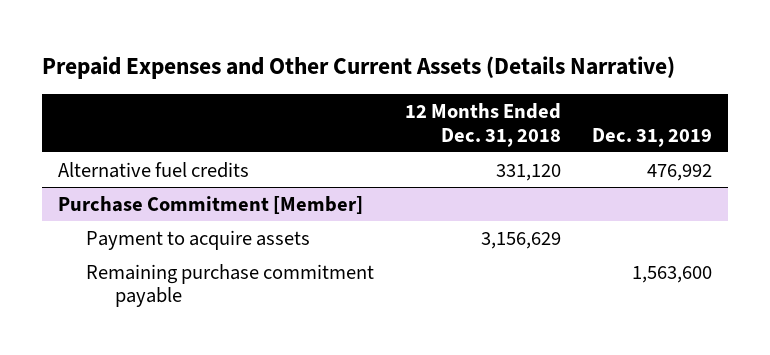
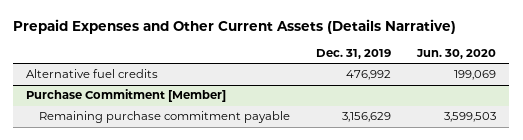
- | 12 Months Ended Dec. 31, 2018 | Dec. 31, 2019
+ | Dec. 31, 2019 | Jun. 30, 2020
@ Purchase Commitment [Member]
- Payment to acquire assets | 3,156,629 |
- Remaining purchase commitment payable | | 1,563,600
+ Remaining purchase commitment payable | 3,156,629 | 3,599,503

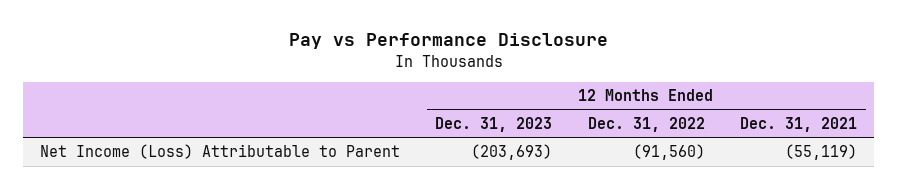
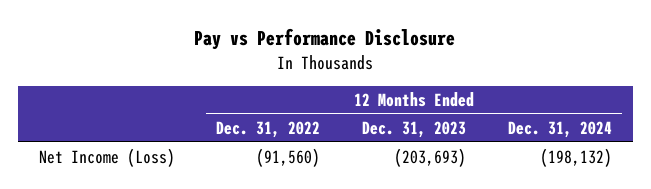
- | 12 Months Ended Dec. 31, 2023 | 12 Months Ended Dec. 31, 2022 | 12 Months Ended Dec. 31, 2021
+ | 12 Months Ended Dec. 31, 2022 | 12 Months Ended Dec. 31, 2023 | 12 Months Ended Dec. 31, 2024
- Net Income (Loss) Attributable to Parent | (203,693) | (91,560) | (55,119)
+ Net Income (Loss) | (91,560) | (203,693) | (198,132)

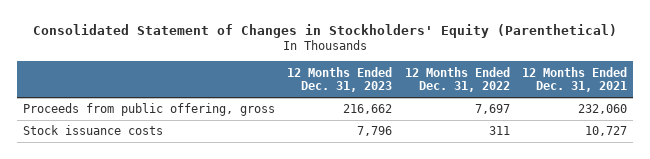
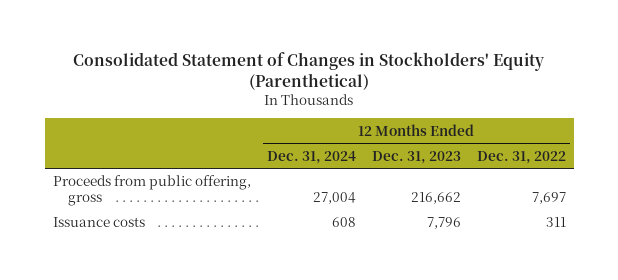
- | 12 Months Ended Dec. 31, 2023 | 12 Months Ended Dec. 31, 2022 | 12 Months Ended Dec. 31, 2021
+ | 12 Months Ended Dec. 31, 2024 | 12 Months Ended Dec. 31, 2023 | 12 Months Ended Dec. 31, 2022
- Stock issuance costs | 7,796 | 311 | 10,727
+ Issuance costs | 608 | 7,796 | 311

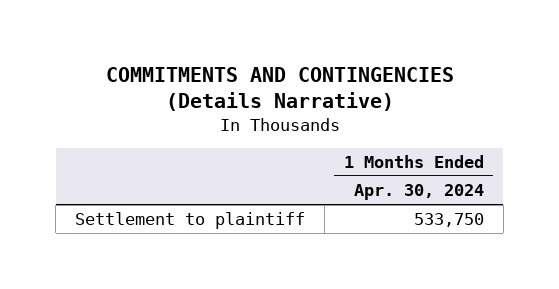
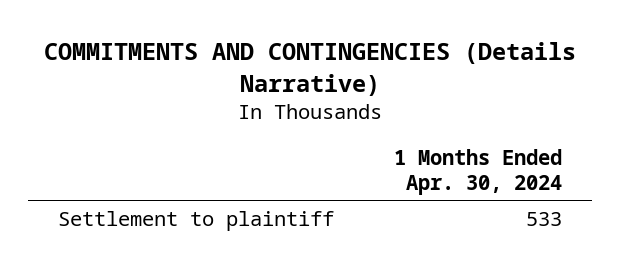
- Settlement to plaintiff | 533,750
+ Settlement to plaintiff | 533

